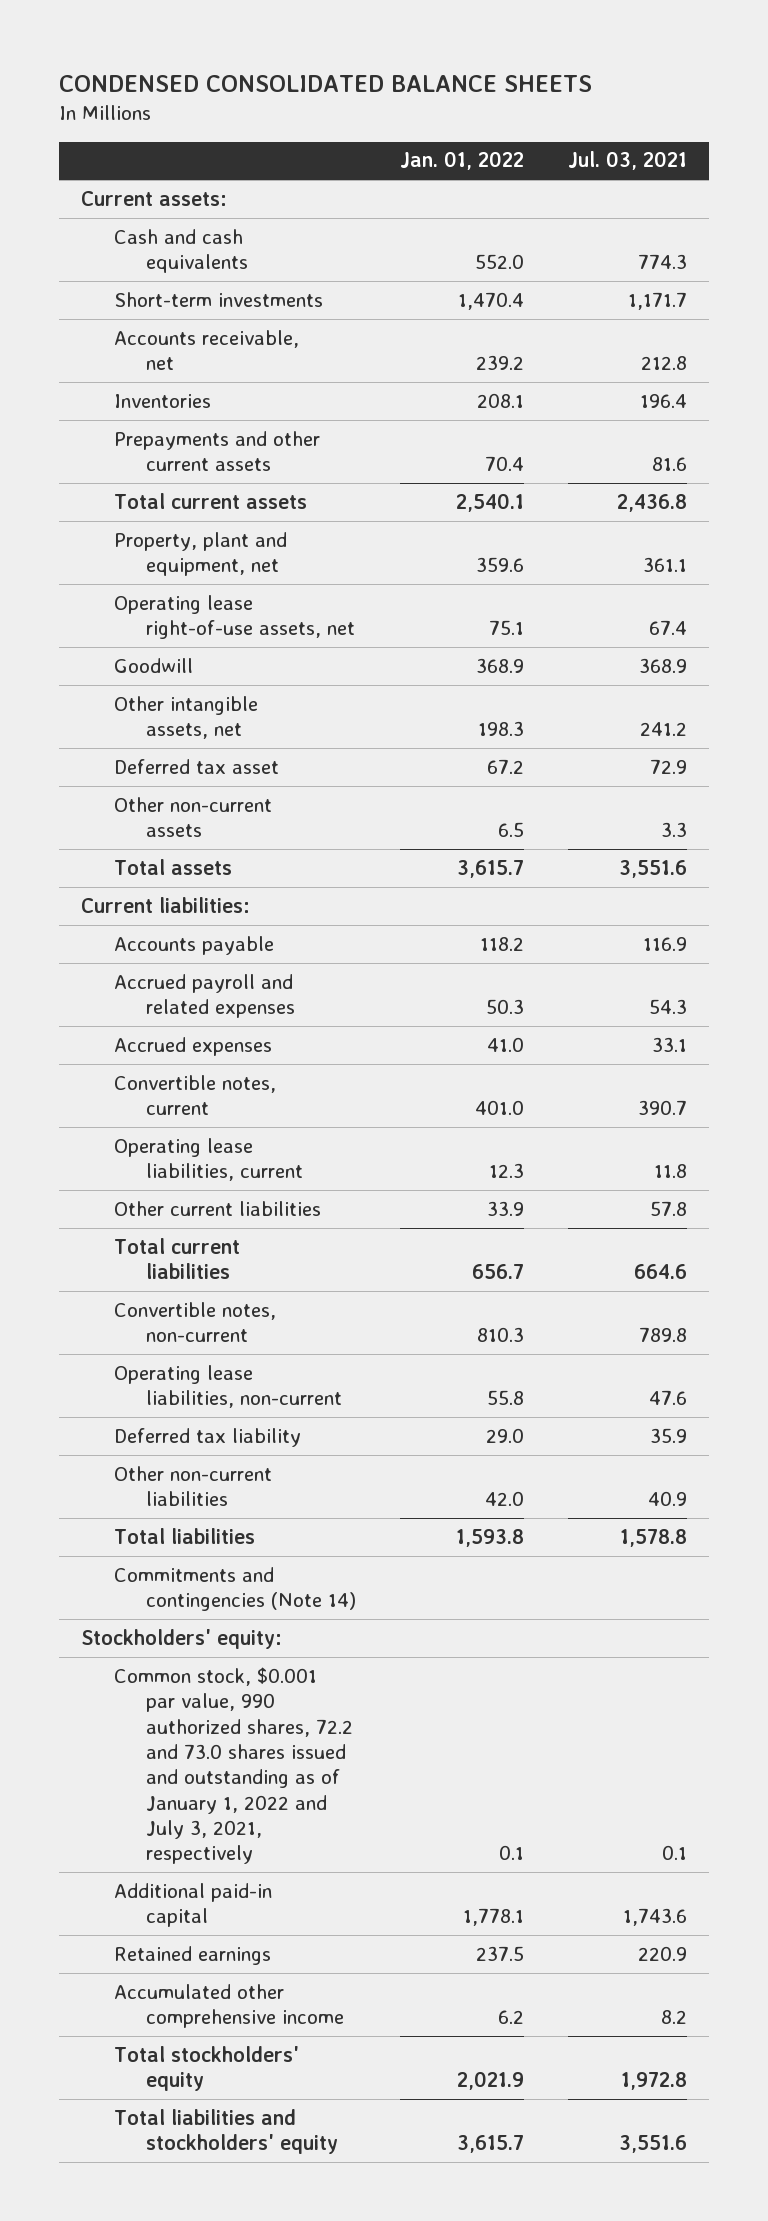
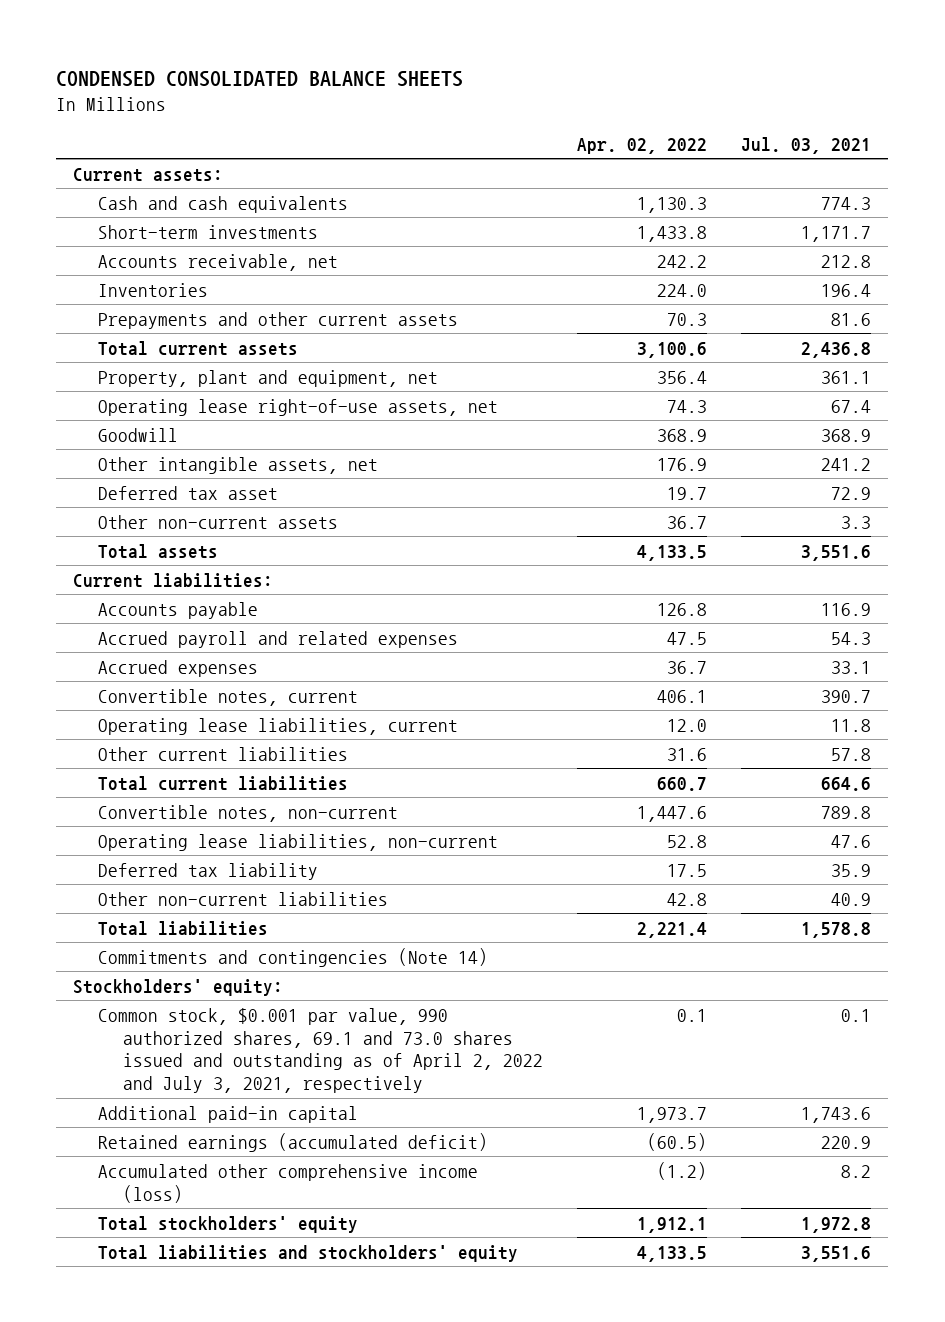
- | Jan. 01, 2022 | Jul. 03, 2021
+ | Apr. 02, 2022 | Jul. 03, 2021
- Common stock, $0.001 par value, 990 authorized shares, 72.2 and 73.0 shares issued and outstanding as of January 1, 2022 and July 3, 2021, respectively | 0.1 | 0.1
+ Common stock, $0.001 par value, 990 authorized shares, 69.1 and 73.0 shares issued and outstanding as of April 2, 2022 and July 3, 2021, respectively | 0.1 | 0.1
- Retained earnings | 237.5 | 220.9
- Accumulated other comprehensive income | 6.2 | 8.2
+ Retained earnings (accumulated deficit) | (60.5) | 220.9
+ Accumulated other comprehensive income (loss) | (1.2) | 8.2

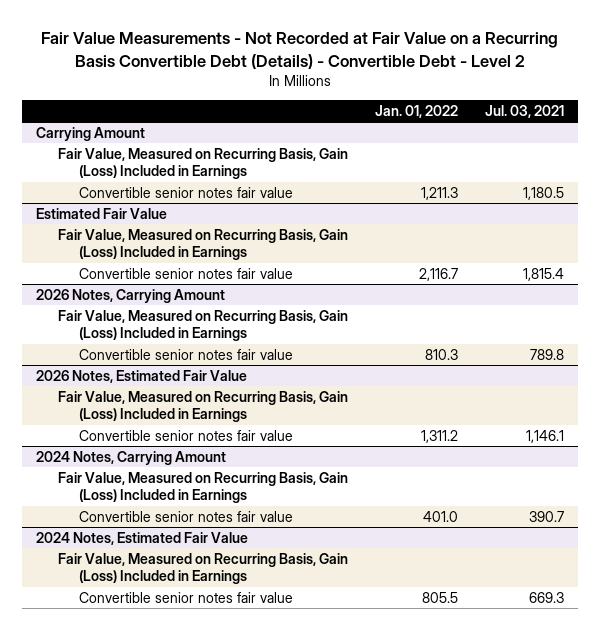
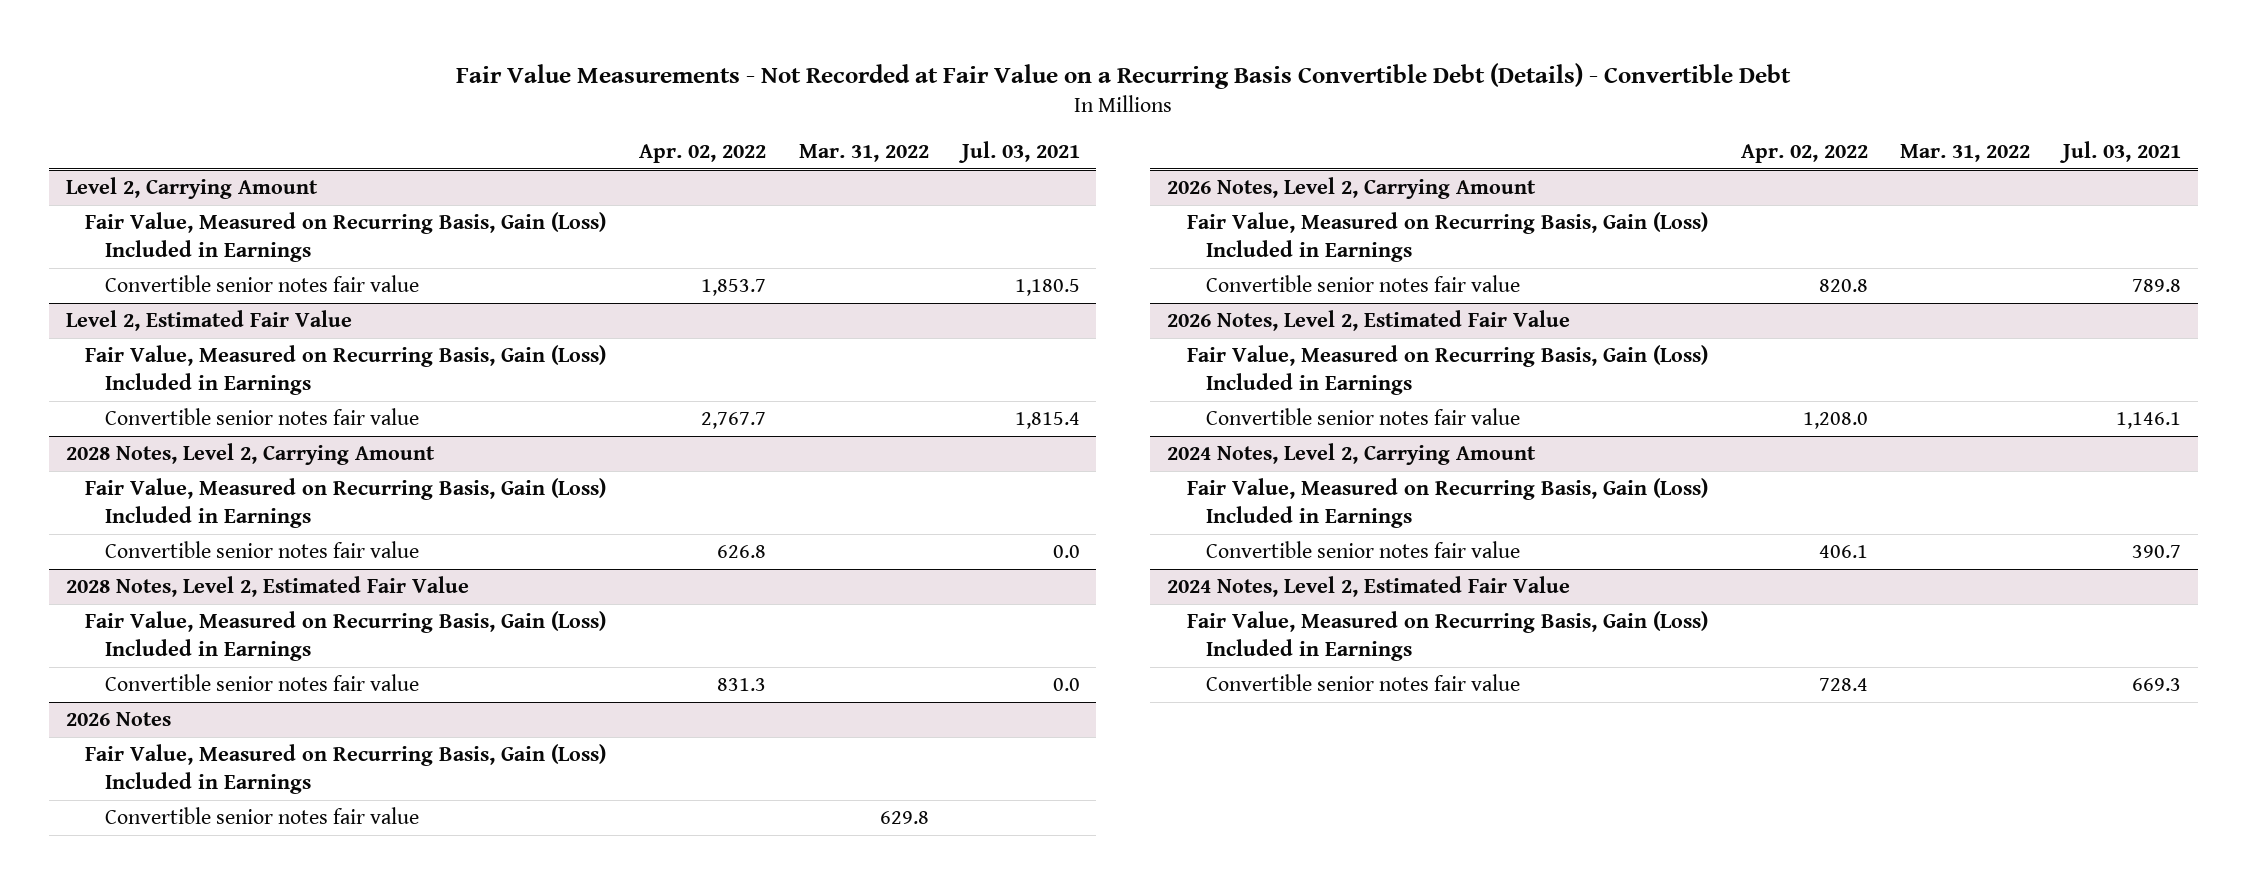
- Fair Value Measurements - Not Recorded at Fair Value on a Recurring Basis Convertible Debt (Details) - Convertible Debt - Level 2
+ Fair Value Measurements - Not Recorded at Fair Value on a Recurring Basis Convertible Debt (Details) - Convertible Debt
- | Jan. 01, 2022 | Jul. 03, 2021
+ | Apr. 02, 2022 | Mar. 31, 2022 | Jul. 03, 2021
- Carrying Amount
+ Level 2, Carrying Amount
- Estimated Fair Value
+ Level 2, Estimated Fair Value
- 2026 Notes, Carrying Amount
+ 2028 Notes, Level 2, Carrying Amount
+ Convertible senior notes fair value | 626.8 | | 0.0
+ 2028 Notes, Level 2, Estimated Fair Value
+ Fair Value, Measured on Recurring Basis, Gain (Loss) Included in Earnings
+ Convertible senior notes fair value | 831.3 | | 0.0
+ 2026 Notes
+ Fair Value, Measured on Recurring Basis, Gain (Loss) Included in Earnings
+ Convertible senior notes fair value | | 629.8 |
+ 2026 Notes, Level 2, Carrying Amount
+ Fair Value, Measured on Recurring Basis, Gain (Loss) Included in Earnings
- 2026 Notes, Estimated Fair Value
+ 2026 Notes, Level 2, Estimated Fair Value
- 2024 Notes, Carrying Amount
+ 2024 Notes, Level 2, Carrying Amount
- 2024 Notes, Estimated Fair Value
+ 2024 Notes, Level 2, Estimated Fair Value

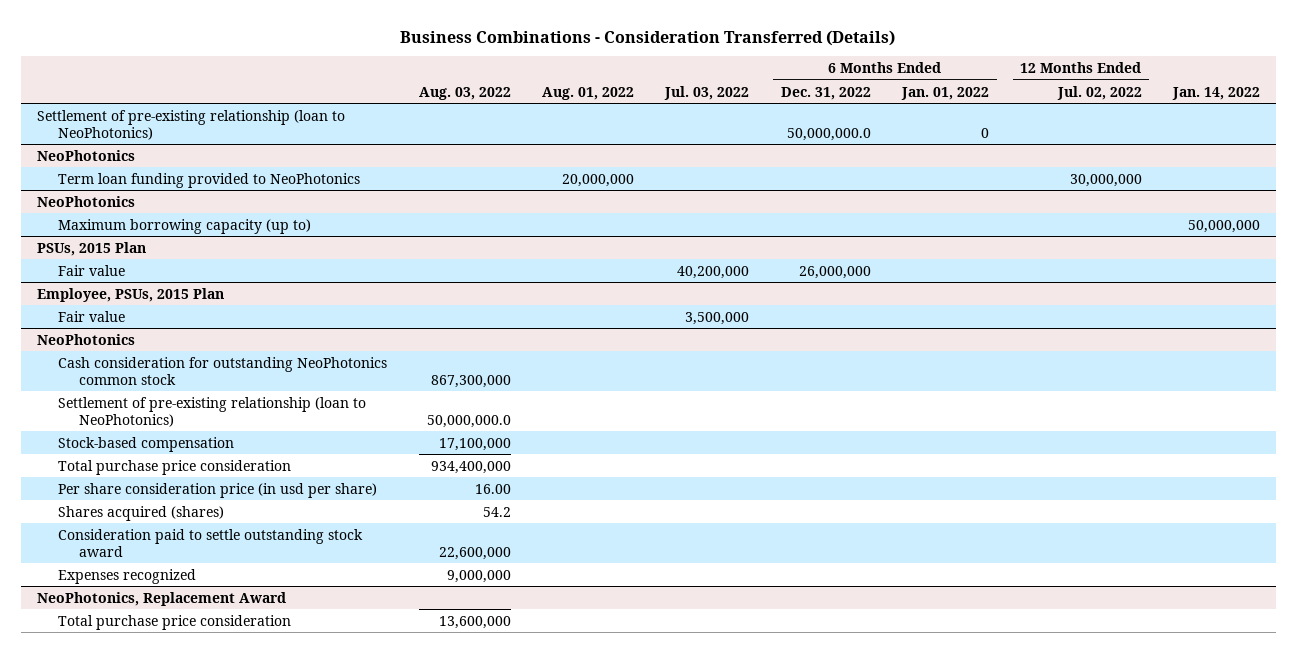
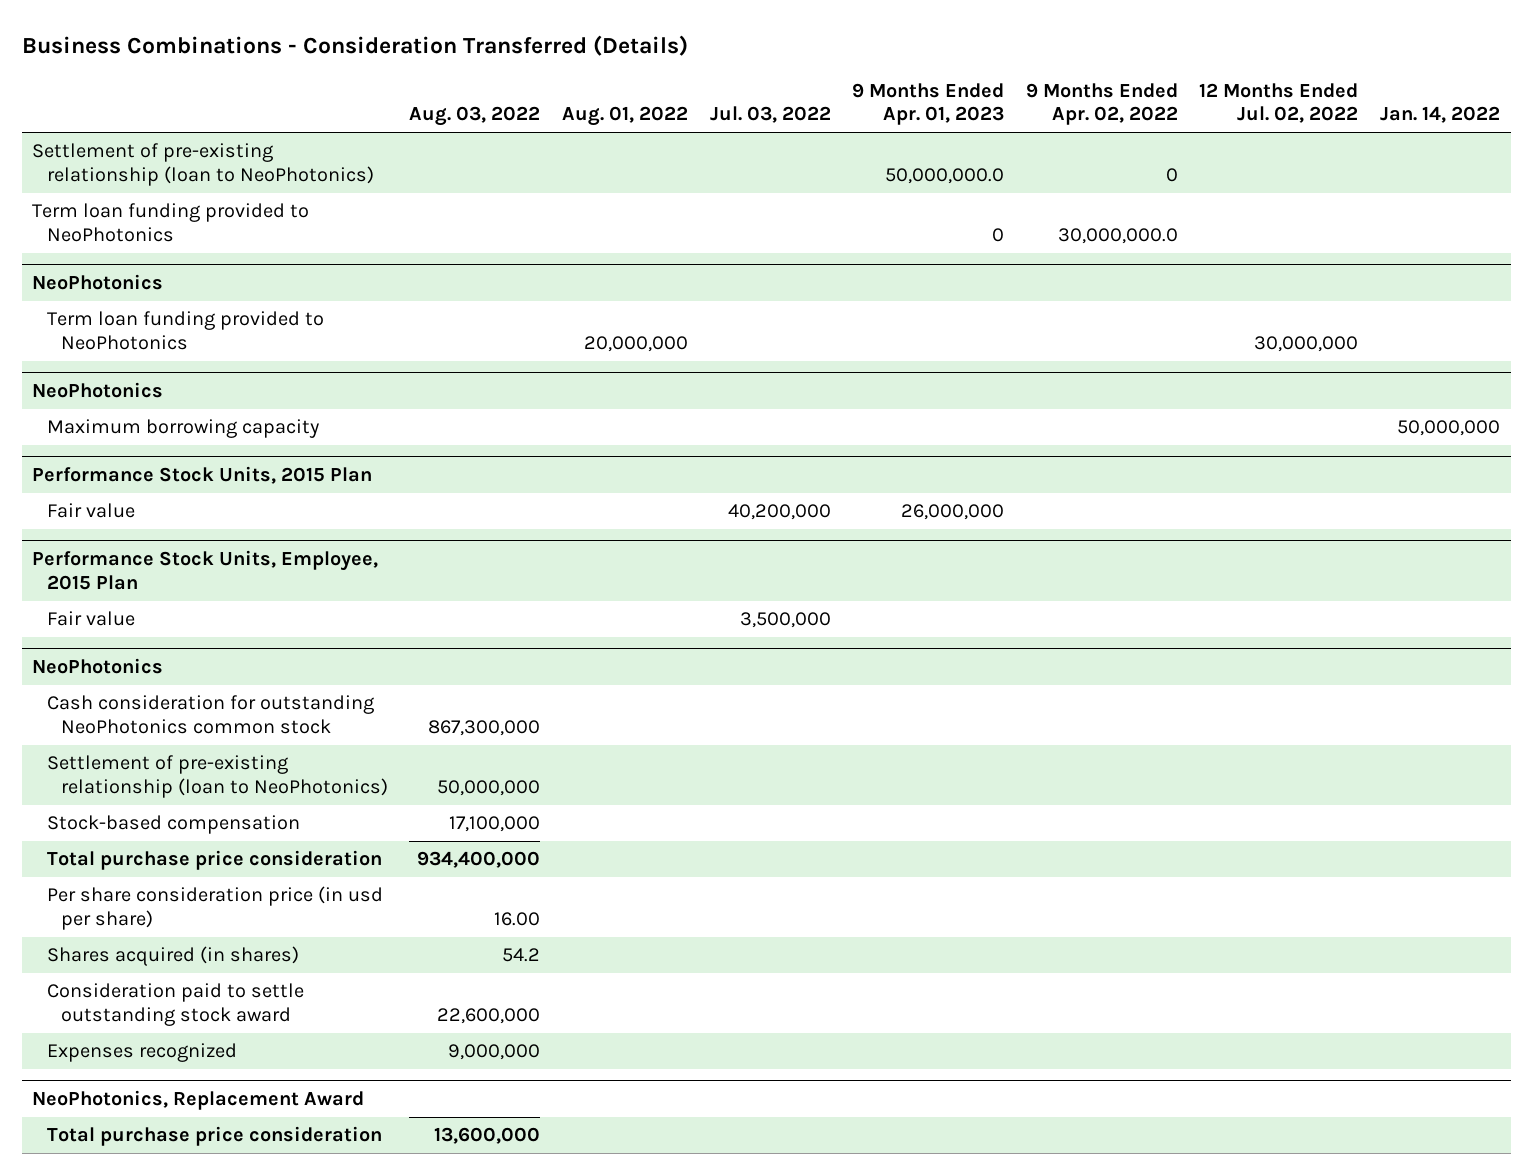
- | Aug. 03, 2022 | Aug. 01, 2022 | Jul. 03, 2022 | 6 Months Ended Dec. 31, 2022 | 6 Months Ended Jan. 01, 2022 | 12 Months Ended Jul. 02, 2022 | Jan. 14, 2022
+ | Aug. 03, 2022 | Aug. 01, 2022 | Jul. 03, 2022 | 9 Months Ended Apr. 01, 2023 | 9 Months Ended Apr. 02, 2022 | 12 Months Ended Jul. 02, 2022 | Jan. 14, 2022
+ Term loan funding provided to NeoPhotonics | | | | 0 | 30,000,000.0 | |
@ NeoPhotonics
- Maximum borrowing capacity (up to) | | | | | | | 50,000,000
- PSUs, 2015 Plan
@ NeoPhotonics
+ Maximum borrowing capacity | | | | | | | 50,000,000
+ Performance Stock Units, 2015 Plan
- Employee, PSUs, 2015 Plan
+ Performance Stock Units, Employee, 2015 Plan
@ NeoPhotonics
- Settlement of pre-existing relationship (loan to NeoPhotonics) | 50,000,000.0 | | | | | |
+ Settlement of pre-existing relationship (loan to NeoPhotonics) | 50,000,000 | | | | | |
- Shares acquired (shares) | 54.2 | | | | | |
+ Shares acquired (in shares) | 54.2 | | | | | |

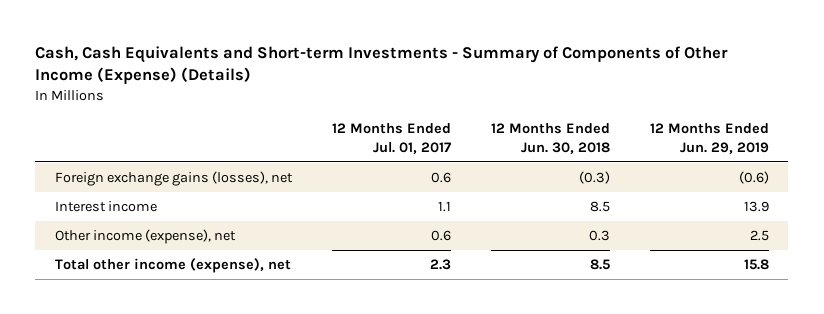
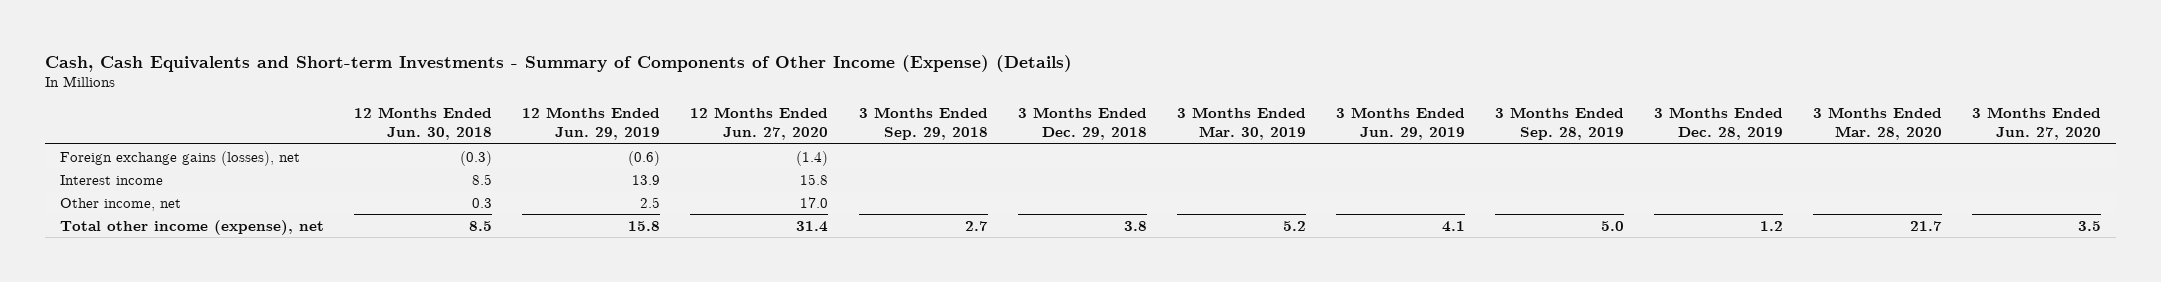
- | 12 Months Ended Jul. 01, 2017 | 12 Months Ended Jun. 30, 2018 | 12 Months Ended Jun. 29, 2019
+ | 12 Months Ended Jun. 30, 2018 | 12 Months Ended Jun. 29, 2019 | 12 Months Ended Jun. 27, 2020 | 3 Months Ended Sep. 29, 2018 | 3 Months Ended Dec. 29, 2018 | 3 Months Ended Mar. 30, 2019 | 3 Months Ended Jun. 29, 2019 | 3 Months Ended Sep. 28, 2019 | 3 Months Ended Dec. 28, 2019 | 3 Months Ended Mar. 28, 2020 | 3 Months Ended Jun. 27, 2020
- Other income (expense), net | 0.6 | 0.3 | 2.5
+ Other income, net | 0.3 | 2.5 | 17.0 | | | | | | | |

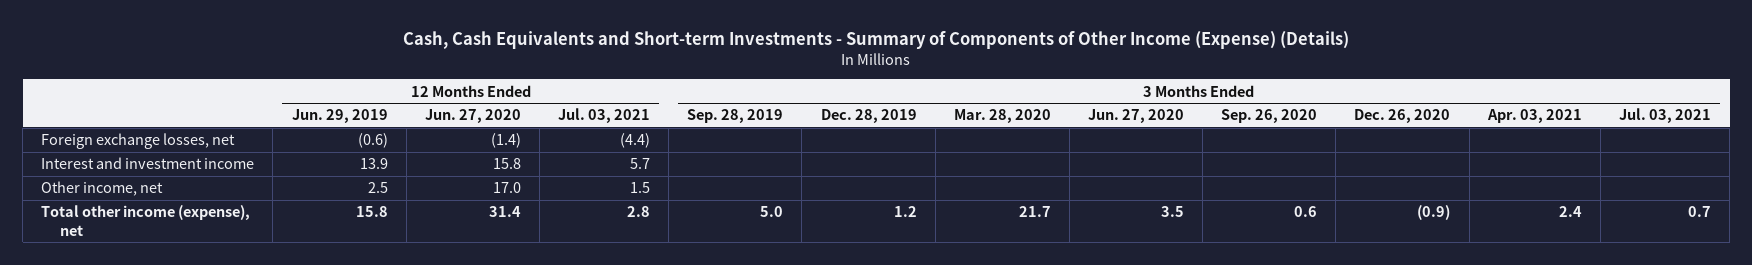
- | 12 Months Ended Jun. 30, 2018 | 12 Months Ended Jun. 29, 2019 | 12 Months Ended Jun. 27, 2020 | 3 Months Ended Sep. 29, 2018 | 3 Months Ended Dec. 29, 2018 | 3 Months Ended Mar. 30, 2019 | 3 Months Ended Jun. 29, 2019 | 3 Months Ended Sep. 28, 2019 | 3 Months Ended Dec. 28, 2019 | 3 Months Ended Mar. 28, 2020 | 3 Months Ended Jun. 27, 2020
+ | 12 Months Ended Jun. 29, 2019 | 12 Months Ended Jun. 27, 2020 | 12 Months Ended Jul. 03, 2021 | 3 Months Ended Sep. 28, 2019 | 3 Months Ended Dec. 28, 2019 | 3 Months Ended Mar. 28, 2020 | 3 Months Ended Jun. 27, 2020 | 3 Months Ended Sep. 26, 2020 | 3 Months Ended Dec. 26, 2020 | 3 Months Ended Apr. 03, 2021 | 3 Months Ended Jul. 03, 2021
- Foreign exchange gains (losses), net | (0.3) | (0.6) | (1.4) | | | | | | | |
- Interest income | 8.5 | 13.9 | 15.8 | | | | | | | |
+ Foreign exchange losses, net | (0.6) | (1.4) | (4.4) | | | | | | | |
+ Interest and investment income | 13.9 | 15.8 | 5.7 | | | | | | | |

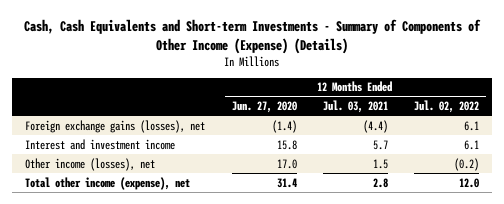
- | 12 Months Ended Jun. 29, 2019 | 12 Months Ended Jun. 27, 2020 | 12 Months Ended Jul. 03, 2021 | 3 Months Ended Sep. 28, 2019 | 3 Months Ended Dec. 28, 2019 | 3 Months Ended Mar. 28, 2020 | 3 Months Ended Jun. 27, 2020 | 3 Months Ended Sep. 26, 2020 | 3 Months Ended Dec. 26, 2020 | 3 Months Ended Apr. 03, 2021 | 3 Months Ended Jul. 03, 2021
+ | 12 Months Ended Jun. 27, 2020 | 12 Months Ended Jul. 03, 2021 | 12 Months Ended Jul. 02, 2022
- Foreign exchange losses, net | (0.6) | (1.4) | (4.4) | | | | | | | |
+ Foreign exchange gains (losses), net | (1.4) | (4.4) | 6.1
- Other income, net | 2.5 | 17.0 | 1.5 | | | | | | | |
+ Other income (losses), net | 17.0 | 1.5 | (0.2)

